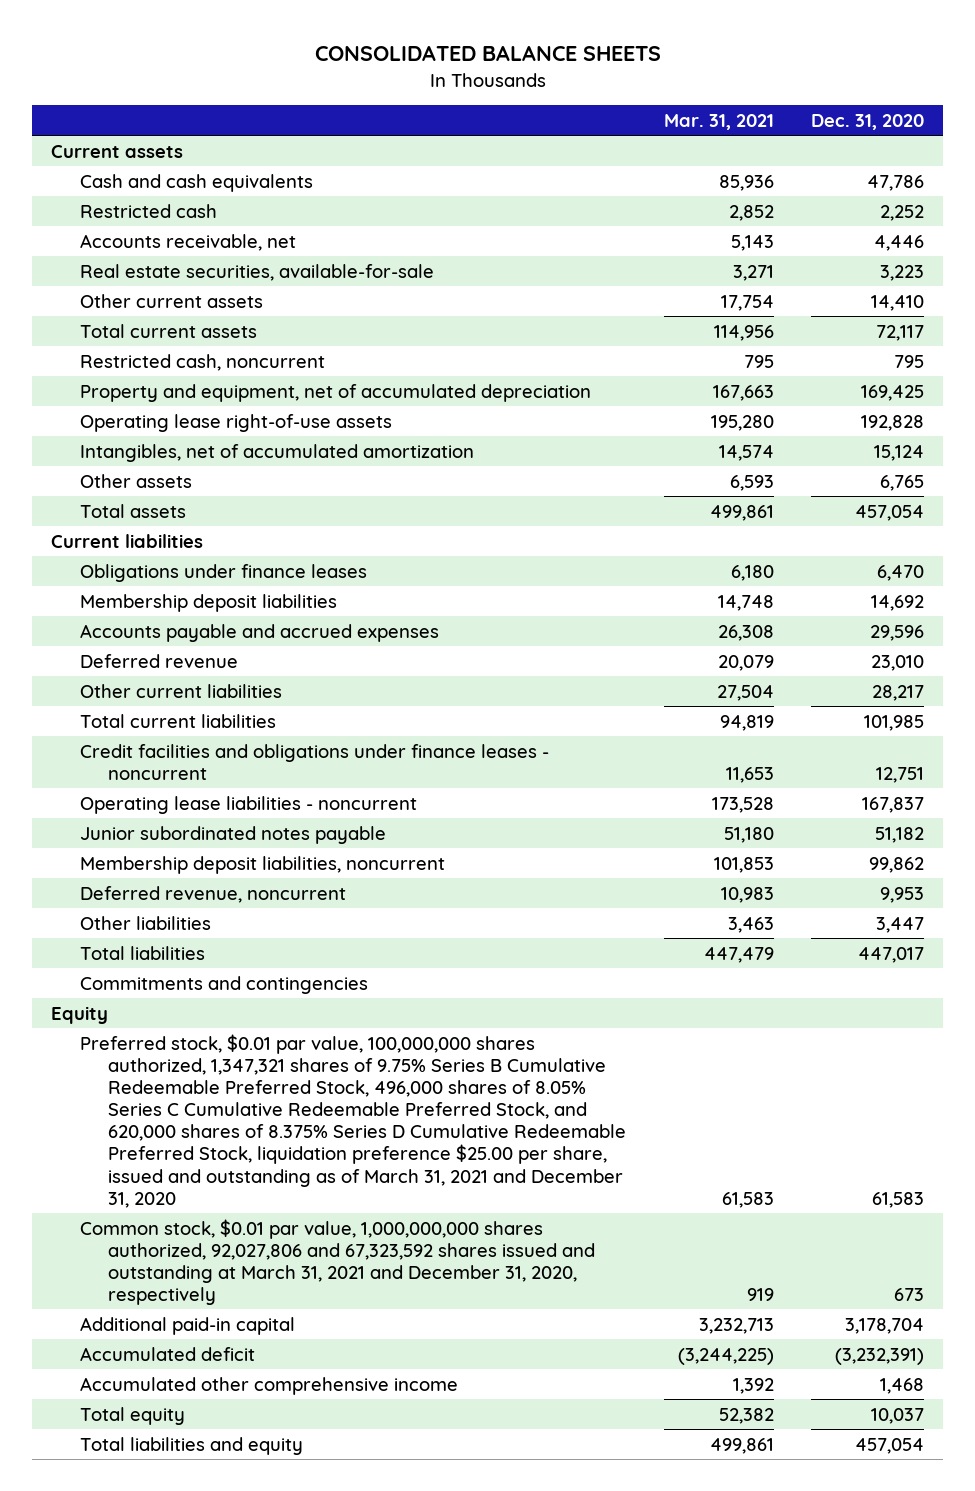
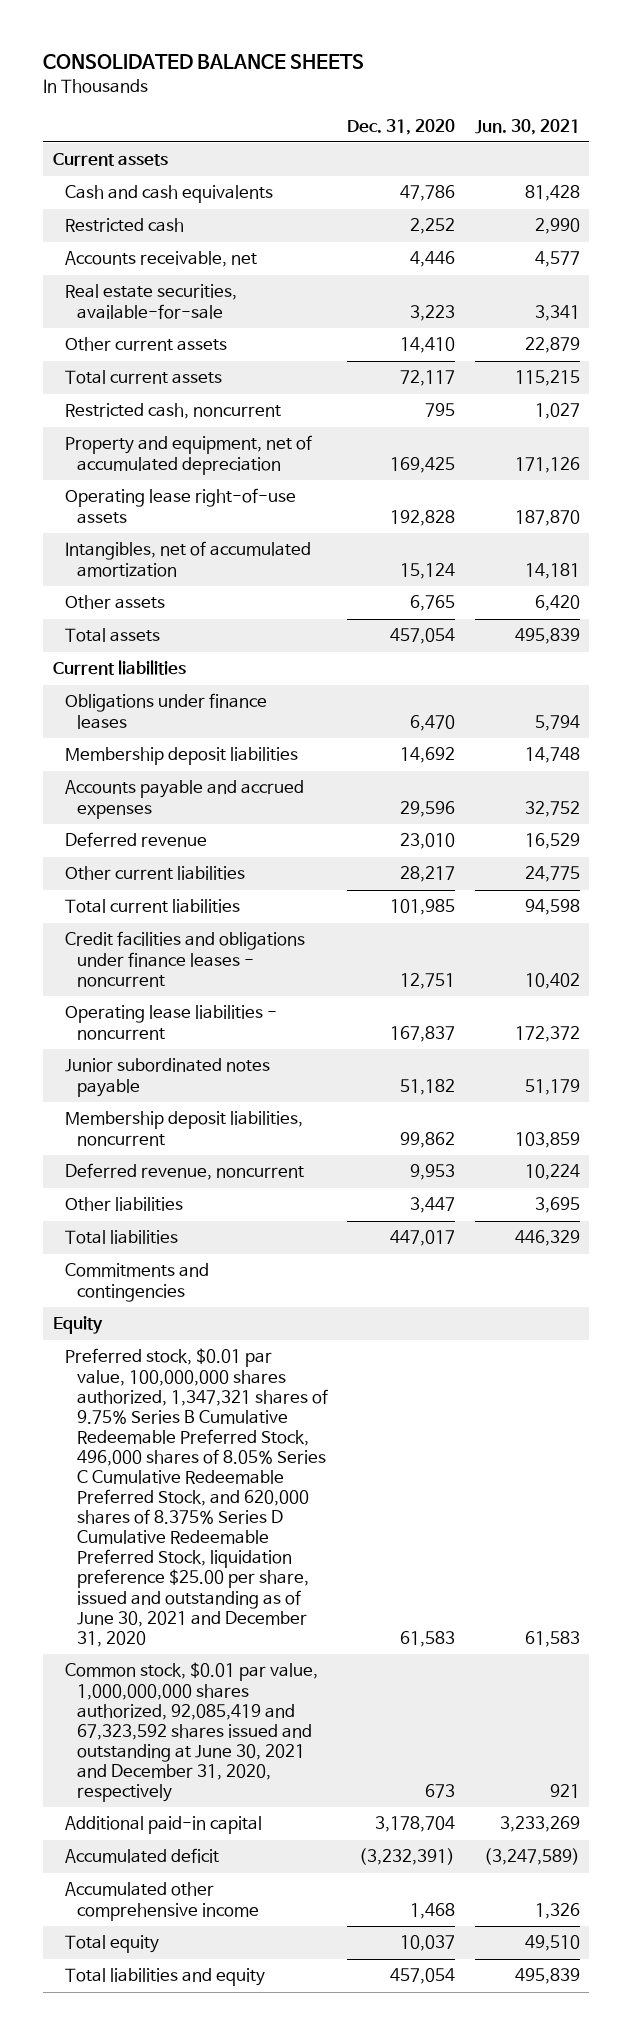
- | Mar. 31, 2021 | Dec. 31, 2020
+ | Dec. 31, 2020 | Jun. 30, 2021
- Preferred stock, $0.01 par value, 100,000,000 shares authorized, 1,347,321 shares of 9.75% Series B Cumulative Redeemable Preferred Stock, 496,000 shares of 8.05% Series C Cumulative Redeemable Preferred Stock, and 620,000 shares of 8.375% Series D Cumulative Redeemable Preferred Stock, liquidation preference $25.00 per share, issued and outstanding as of March 31, 2021 and December 31, 2020 | 61,583 | 61,583
- Common stock, $0.01 par value, 1,000,000,000 shares authorized, 92,027,806 and 67,323,592 shares issued and outstanding at March 31, 2021 and December 31, 2020, respectively | 919 | 673
+ Preferred stock, $0.01 par value, 100,000,000 shares authorized, 1,347,321 shares of 9.75% Series B Cumulative Redeemable Preferred Stock, 496,000 shares of 8.05% Series C Cumulative Redeemable Preferred Stock, and 620,000 shares of 8.375% Series D Cumulative Redeemable Preferred Stock, liquidation preference $25.00 per share, issued and outstanding as of June 30, 2021 and December 31, 2020 | 61,583 | 61,583
+ Common stock, $0.01 par value, 1,000,000,000 shares authorized, 92,085,419 and 67,323,592 shares issued and outstanding at June 30, 2021 and December 31, 2020, respectively | 673 | 921

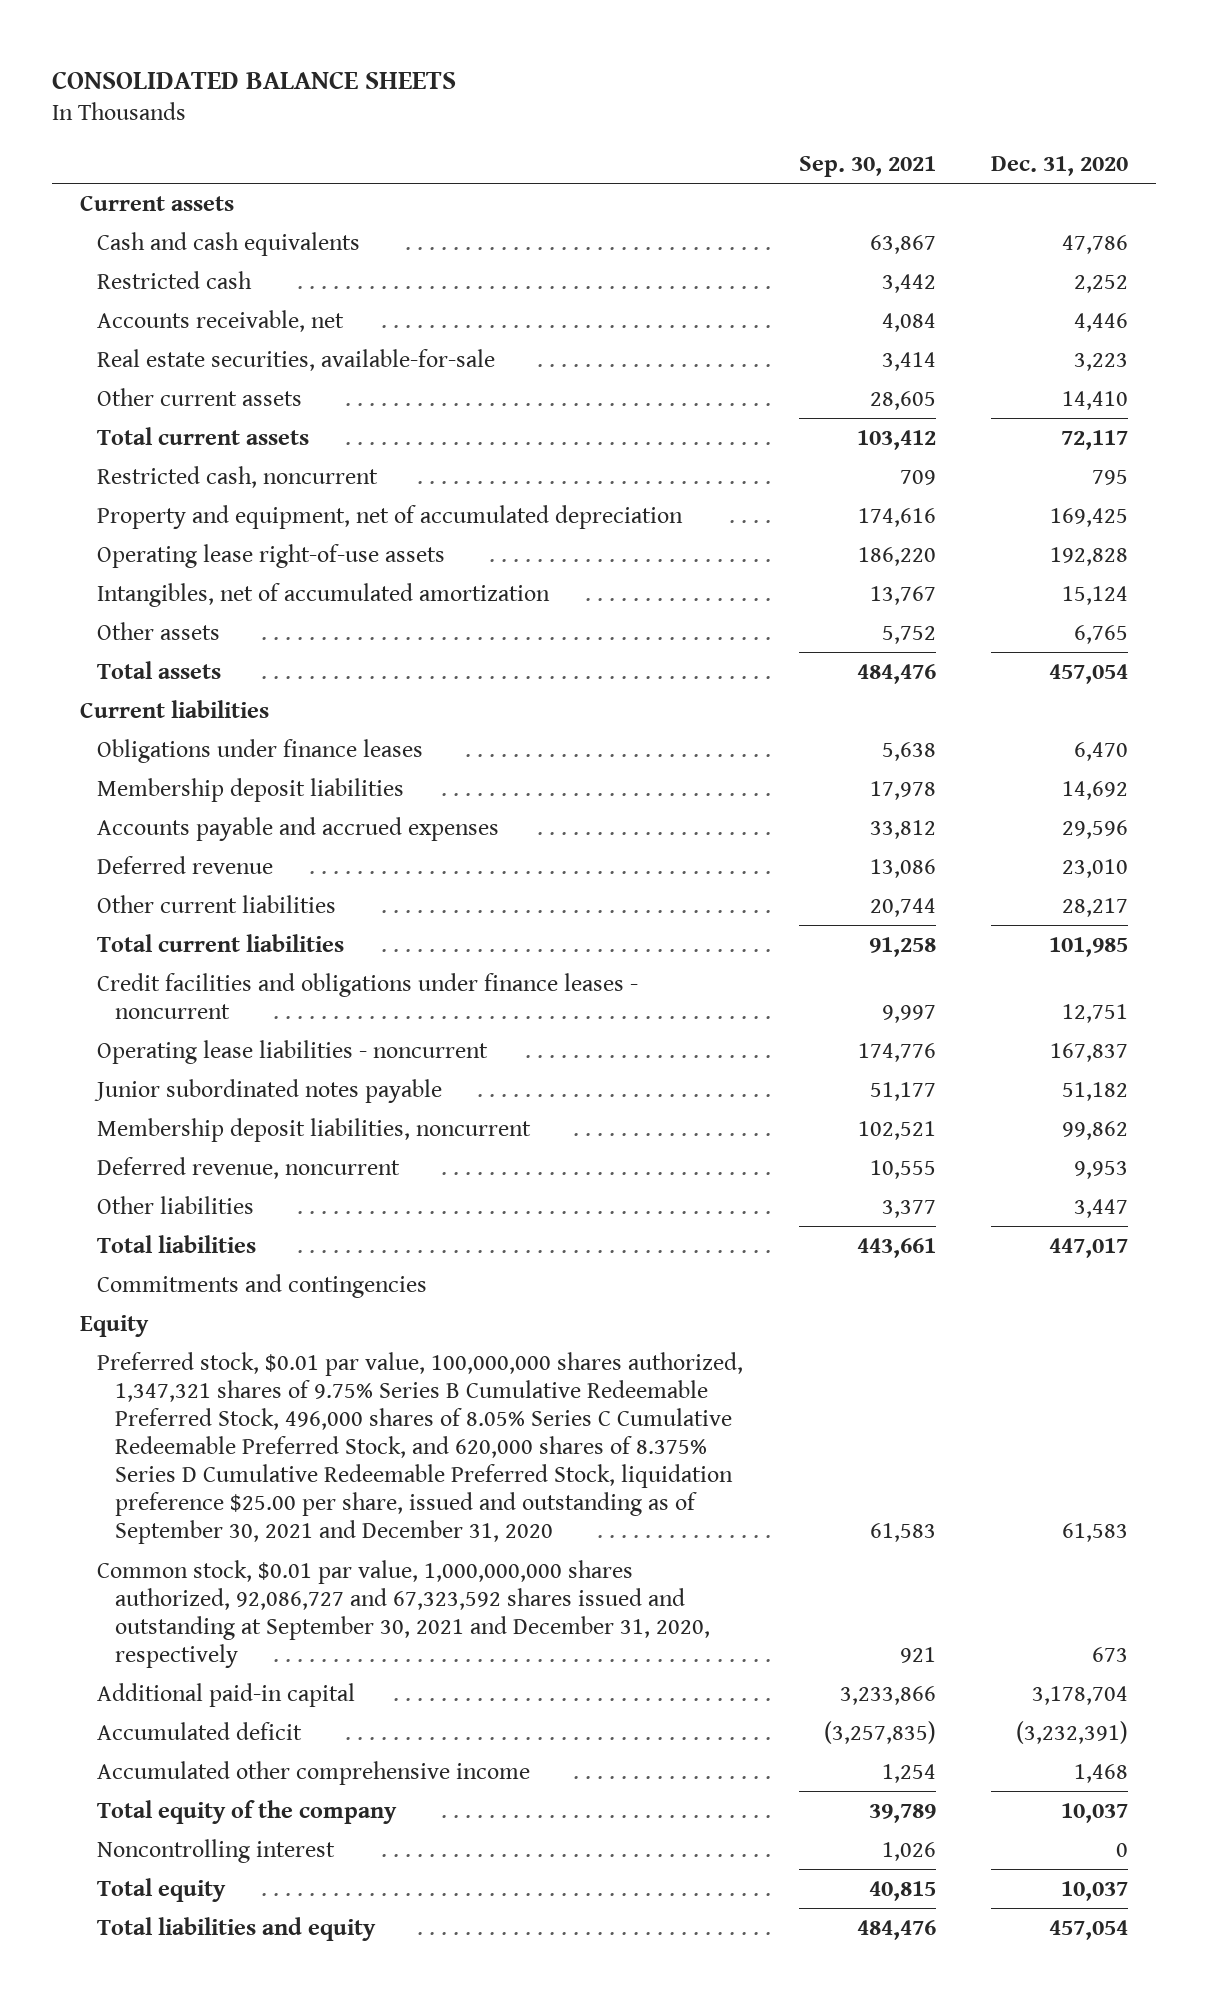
- | Dec. 31, 2020 | Jun. 30, 2021
+ | Sep. 30, 2021 | Dec. 31, 2020
- Preferred stock, $0.01 par value, 100,000,000 shares authorized, 1,347,321 shares of 9.75% Series B Cumulative Redeemable Preferred Stock, 496,000 shares of 8.05% Series C Cumulative Redeemable Preferred Stock, and 620,000 shares of 8.375% Series D Cumulative Redeemable Preferred Stock, liquidation preference $25.00 per share, issued and outstanding as of June 30, 2021 and December 31, 2020 | 61,583 | 61,583
- Common stock, $0.01 par value, 1,000,000,000 shares authorized, 92,085,419 and 67,323,592 shares issued and outstanding at June 30, 2021 and December 31, 2020, respectively | 673 | 921
+ Preferred stock, $0.01 par value, 100,000,000 shares authorized, 1,347,321 shares of 9.75% Series B Cumulative Redeemable Preferred Stock, 496,000 shares of 8.05% Series C Cumulative Redeemable Preferred Stock, and 620,000 shares of 8.375% Series D Cumulative Redeemable Preferred Stock, liquidation preference $25.00 per share, issued and outstanding as of September 30, 2021 and December 31, 2020 | 61,583 | 61,583
+ Common stock, $0.01 par value, 1,000,000,000 shares authorized, 92,086,727 and 67,323,592 shares issued and outstanding at September 30, 2021 and December 31, 2020, respectively | 921 | 673
+ Total equity of the company | 39,789 | 10,037
+ Noncontrolling interest | 1,026 | 0

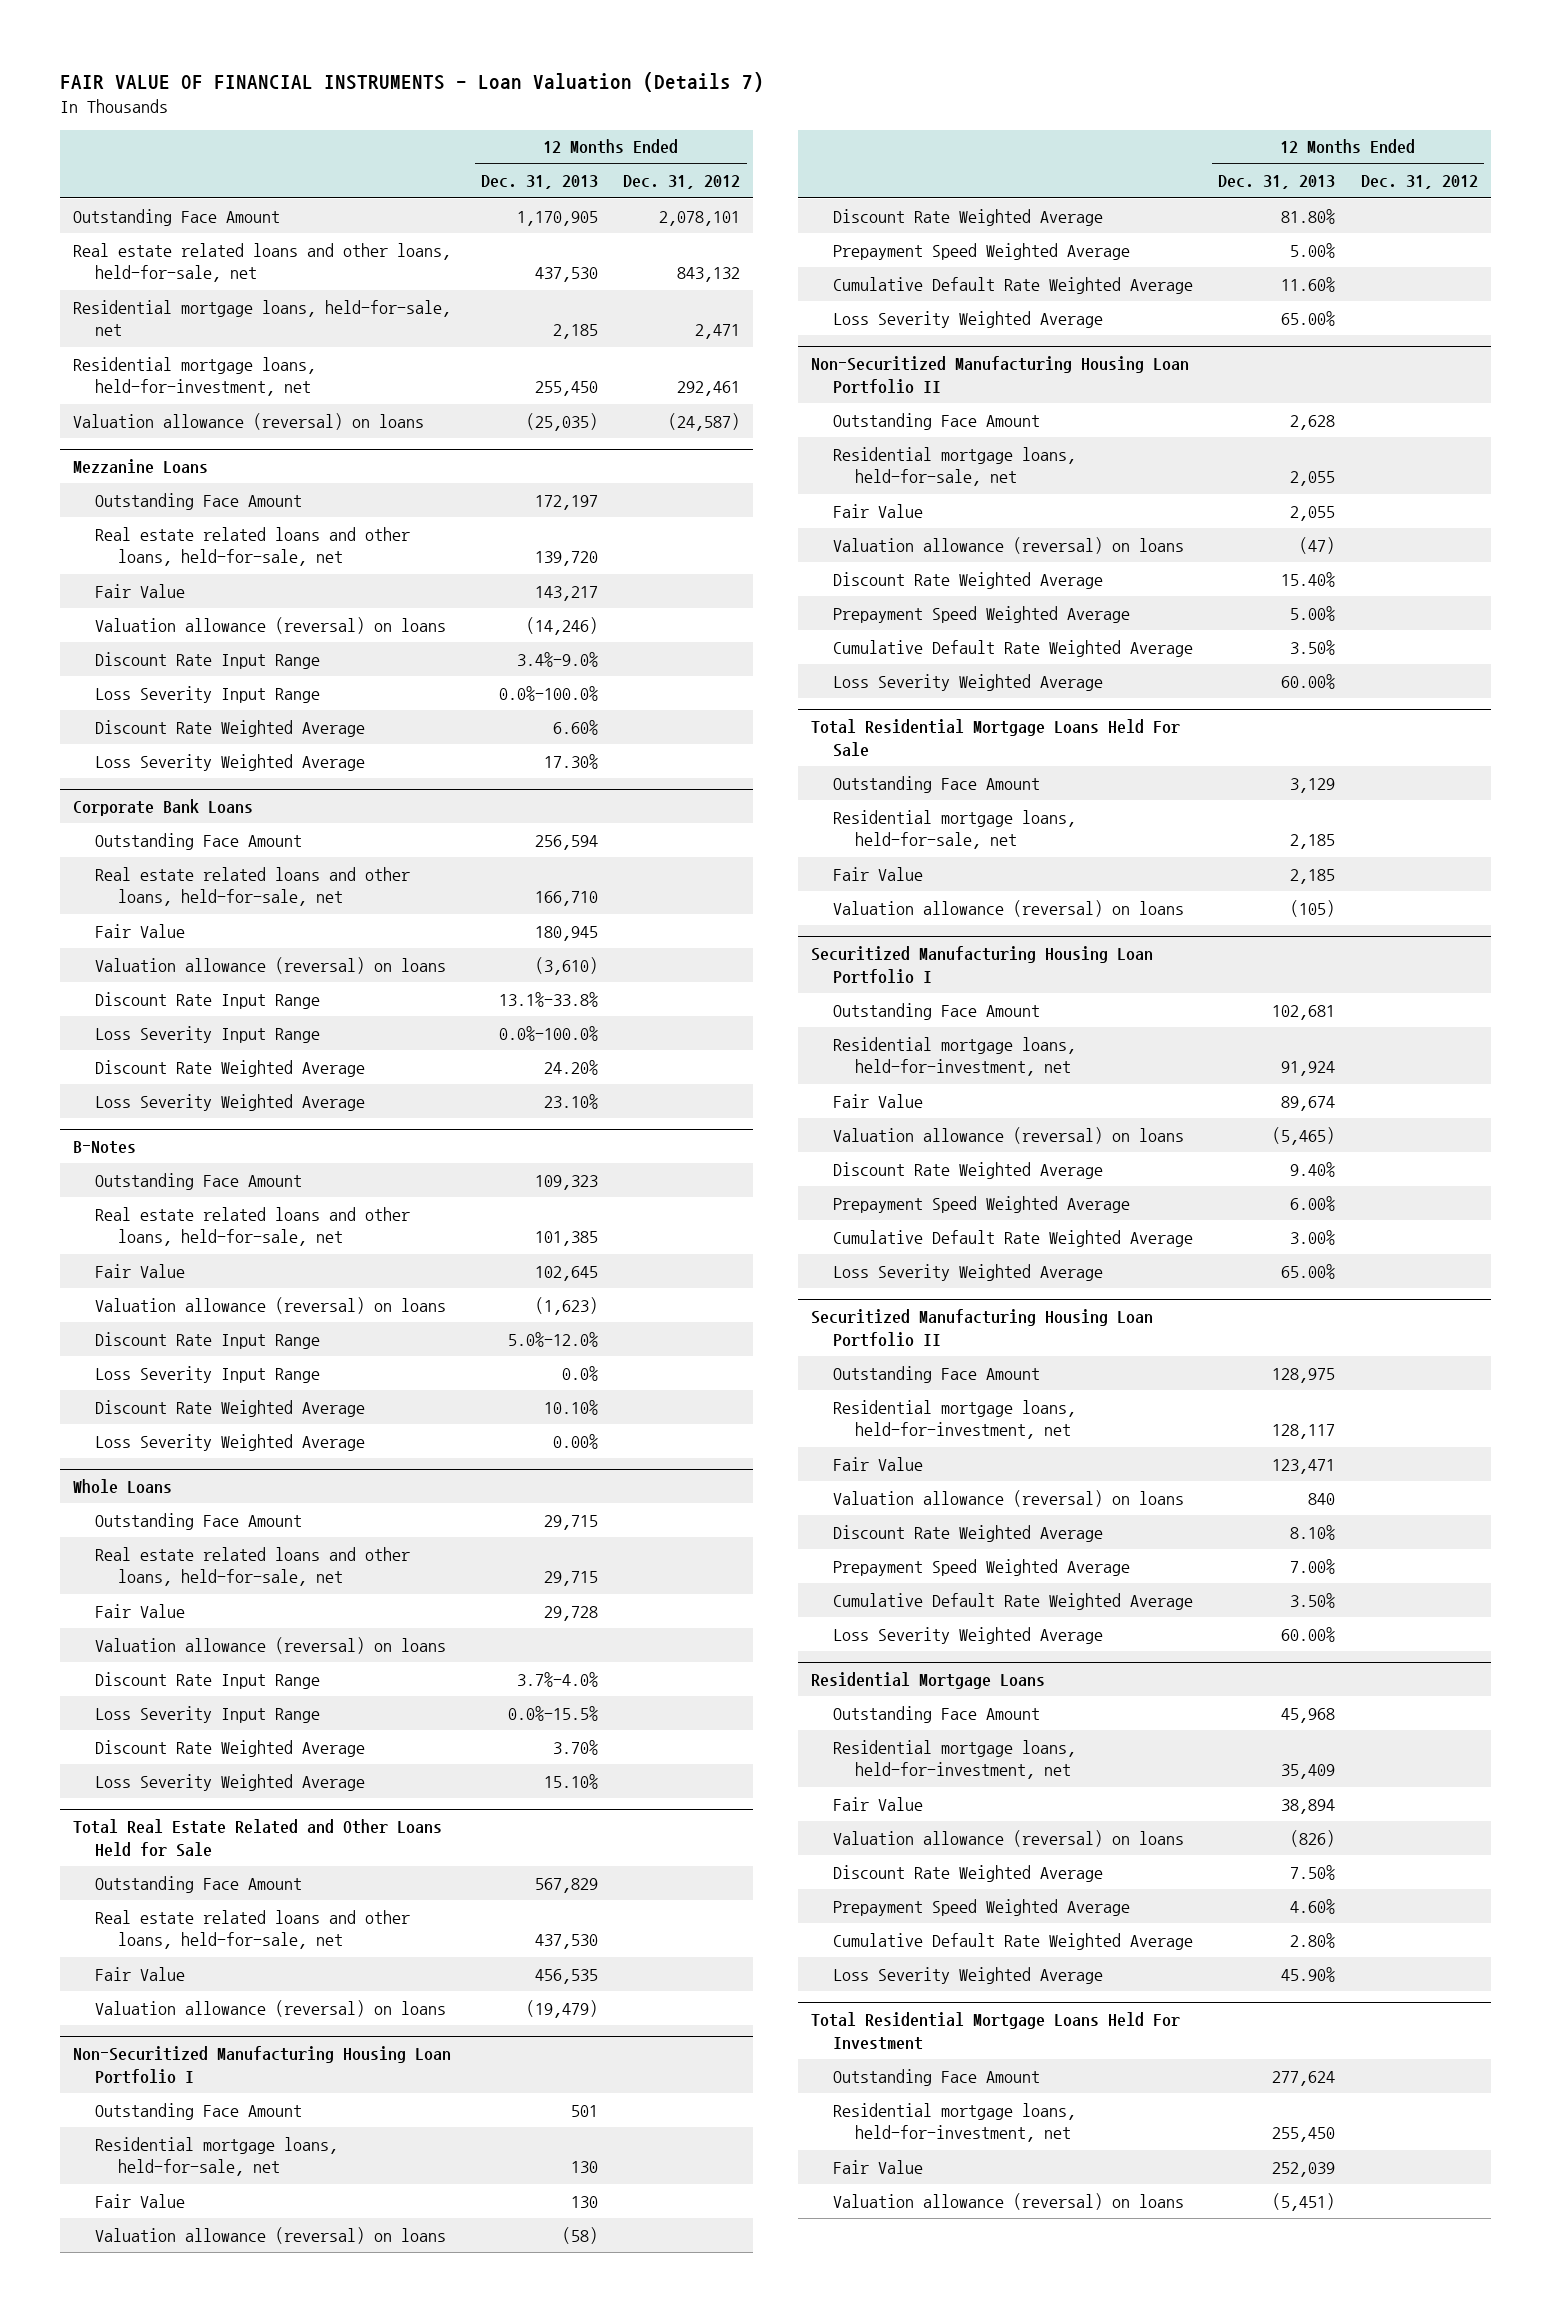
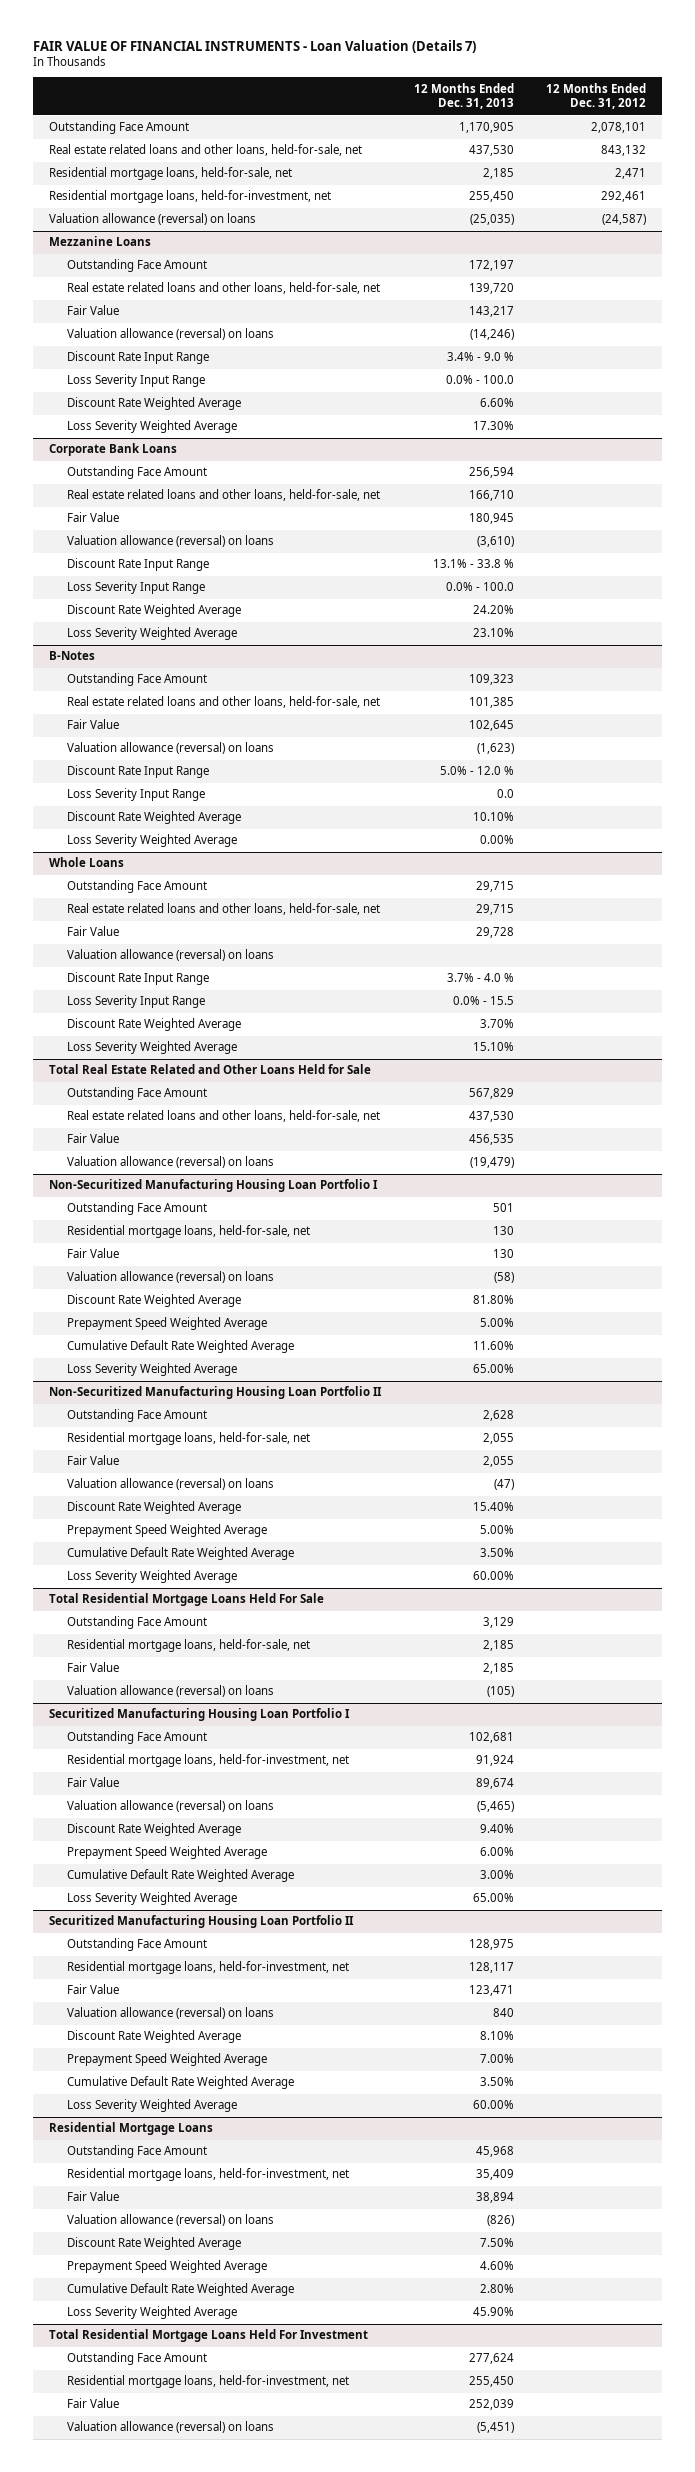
@ Mezzanine Loans
- Discount Rate Input Range | 3.4%-9.0% |
- Loss Severity Input Range | 0.0%-100.0% |
+ Discount Rate Input Range | 3.4% - 9.0 % |
+ Loss Severity Input Range | 0.0% - 100.0 |
@ Corporate Bank Loans
- Discount Rate Input Range | 13.1%-33.8% |
- Loss Severity Input Range | 0.0%-100.0% |
+ Discount Rate Input Range | 13.1% - 33.8 % |
+ Loss Severity Input Range | 0.0% - 100.0 |
@ B-Notes
- Discount Rate Input Range | 5.0%-12.0% |
- Loss Severity Input Range | 0.0% |
+ Discount Rate Input Range | 5.0% - 12.0 % |
+ Loss Severity Input Range | 0.0 |
@ Whole Loans
- Discount Rate Input Range | 3.7%-4.0% |
- Loss Severity Input Range | 0.0%-15.5% |
+ Discount Rate Input Range | 3.7% - 4.0 % |
+ Loss Severity Input Range | 0.0% - 15.5 |

